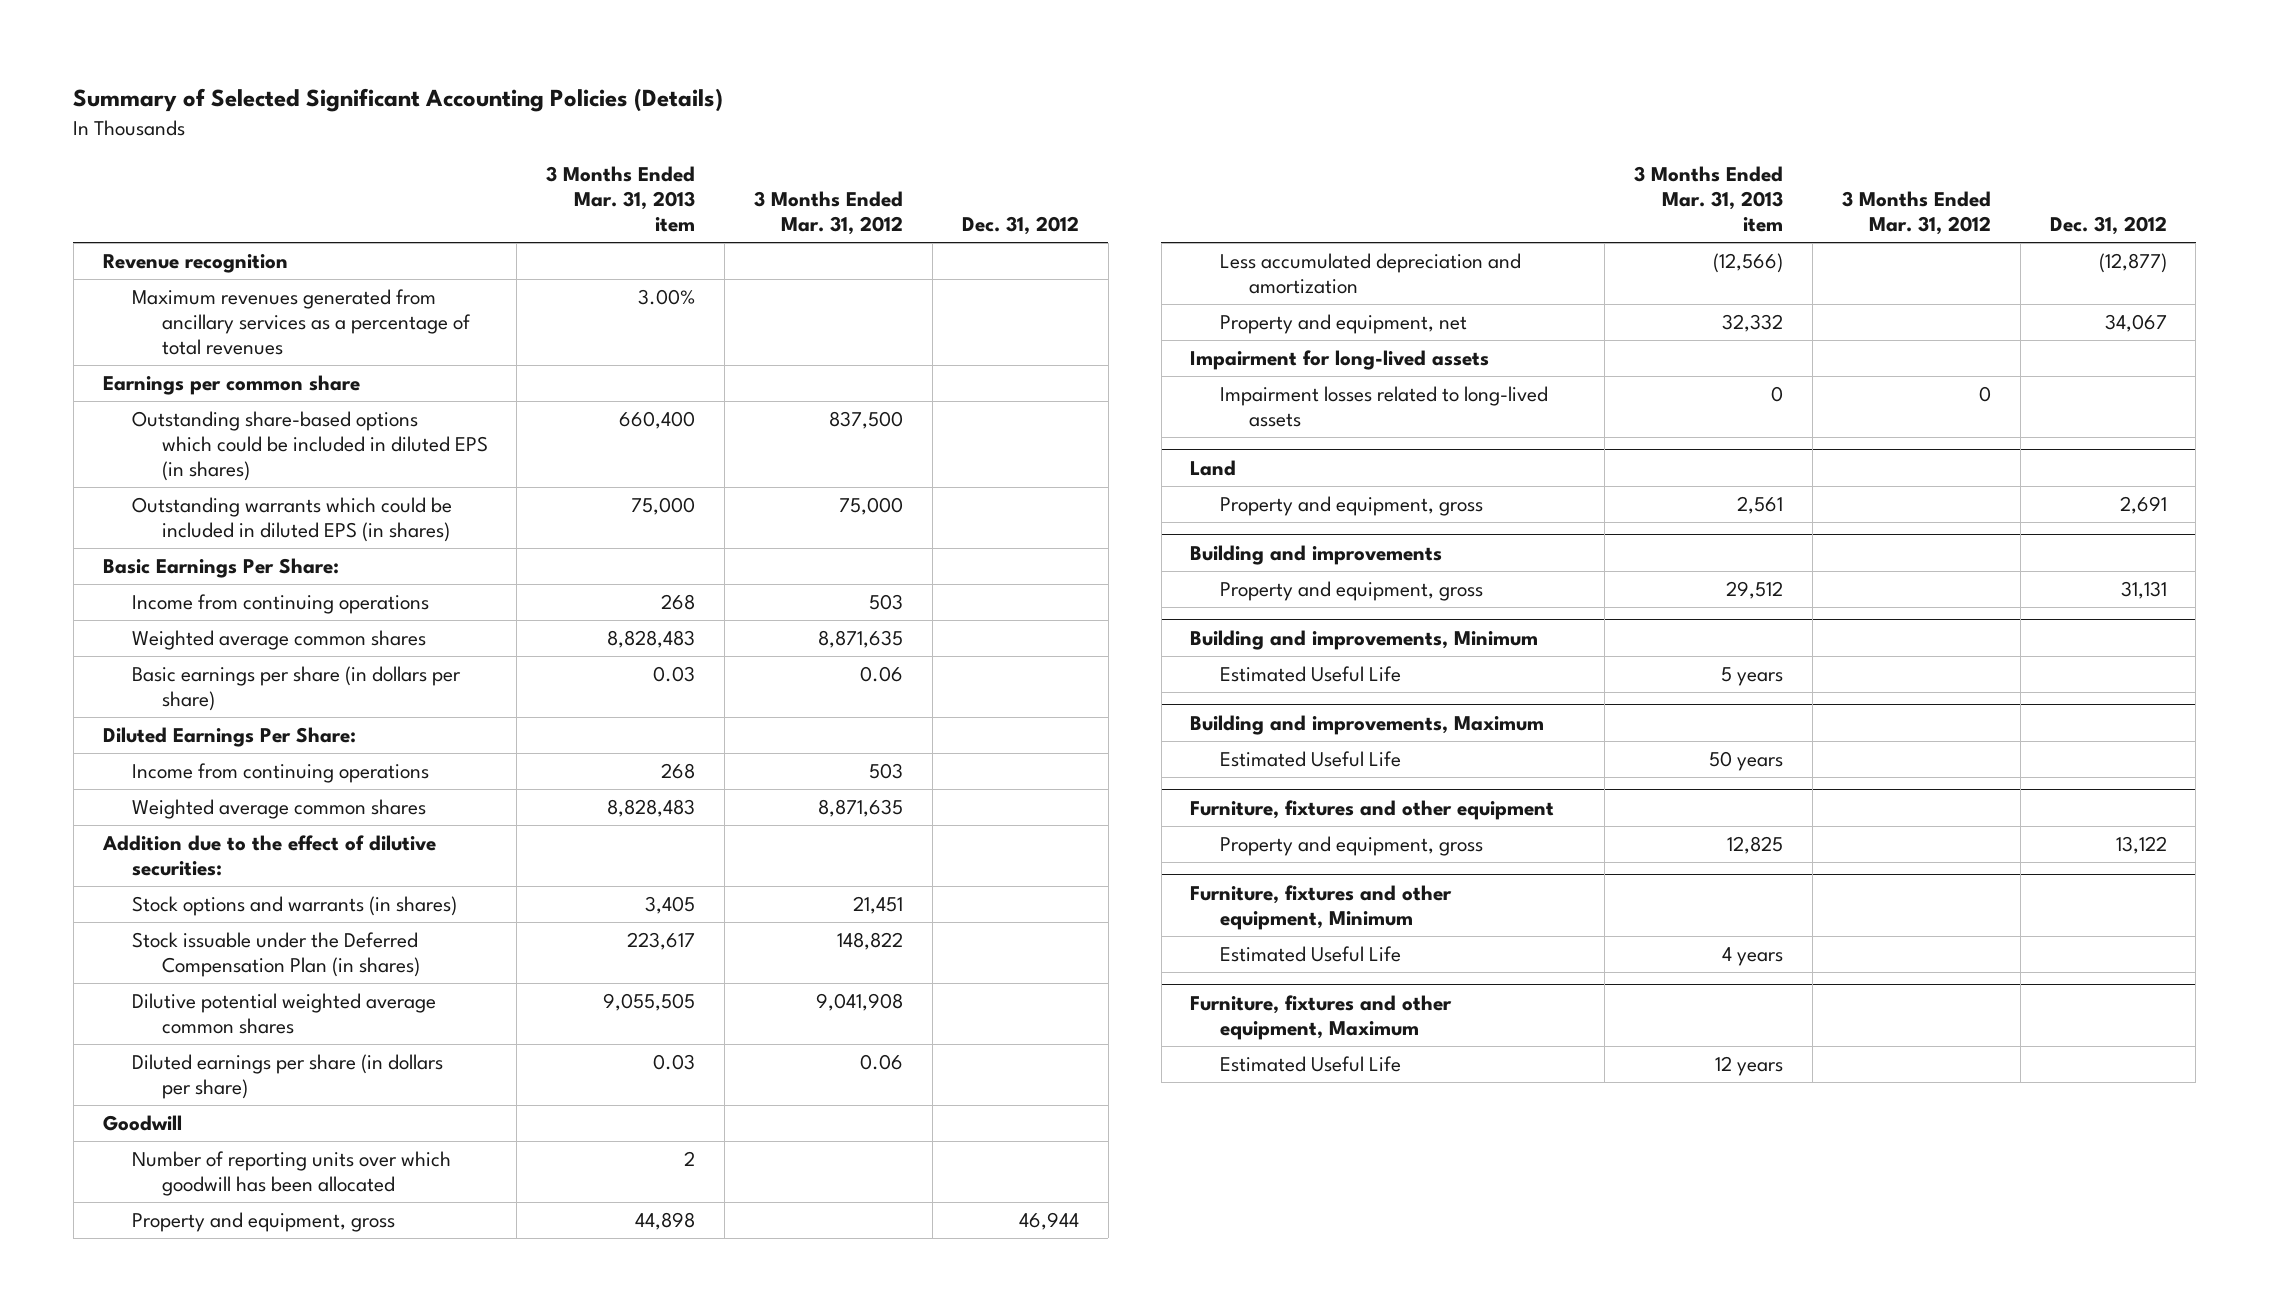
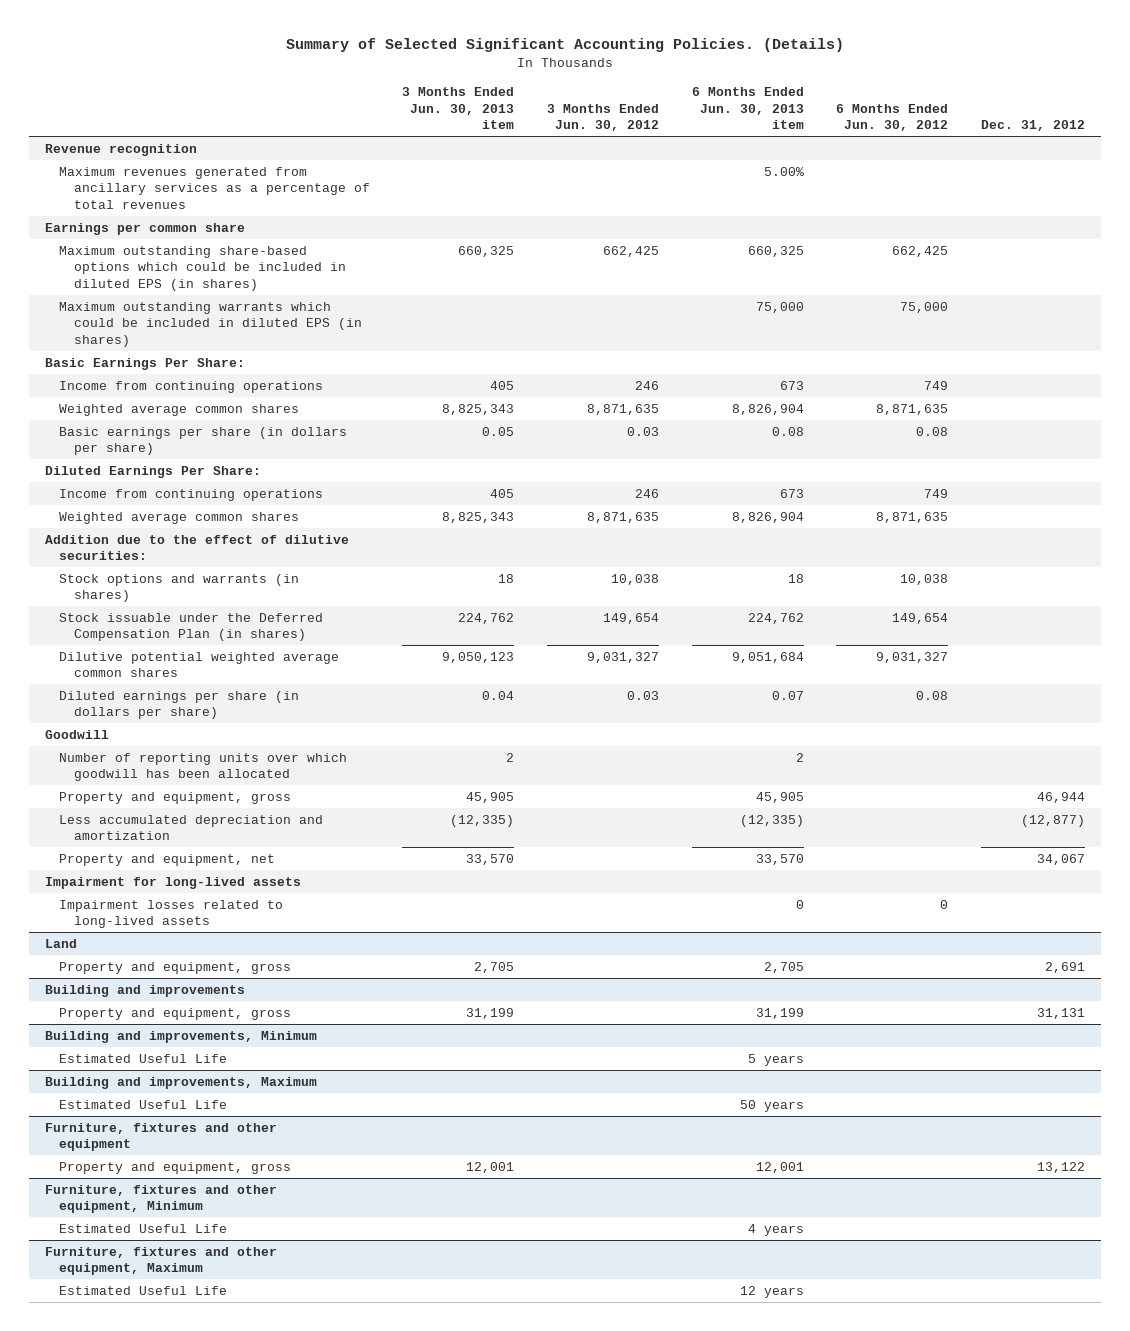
- Summary of Selected Significant Accounting Policies (Details)
+ Summary of Selected Significant Accounting Policies. (Details)
- | 3 Months Ended Mar. 31, 2013 item | 3 Months Ended Mar. 31, 2012 | Dec. 31, 2012
+ | 3 Months Ended Jun. 30, 2013 item | 3 Months Ended Jun. 30, 2012 | 6 Months Ended Jun. 30, 2013 item | 6 Months Ended Jun. 30, 2012 | Dec. 31, 2012
- Outstanding share-based options which could be included in diluted EPS (in shares) | 660,400 | 837,500 |
- Outstanding warrants which could be included in diluted EPS (in shares) | 75,000 | 75,000 |
+ Maximum outstanding share-based options which could be included in diluted EPS (in shares) | 660,325 | 662,425 | 660,325 | 662,425 |
+ Maximum outstanding warrants which could be included in diluted EPS (in shares) | | | 75,000 | 75,000 |

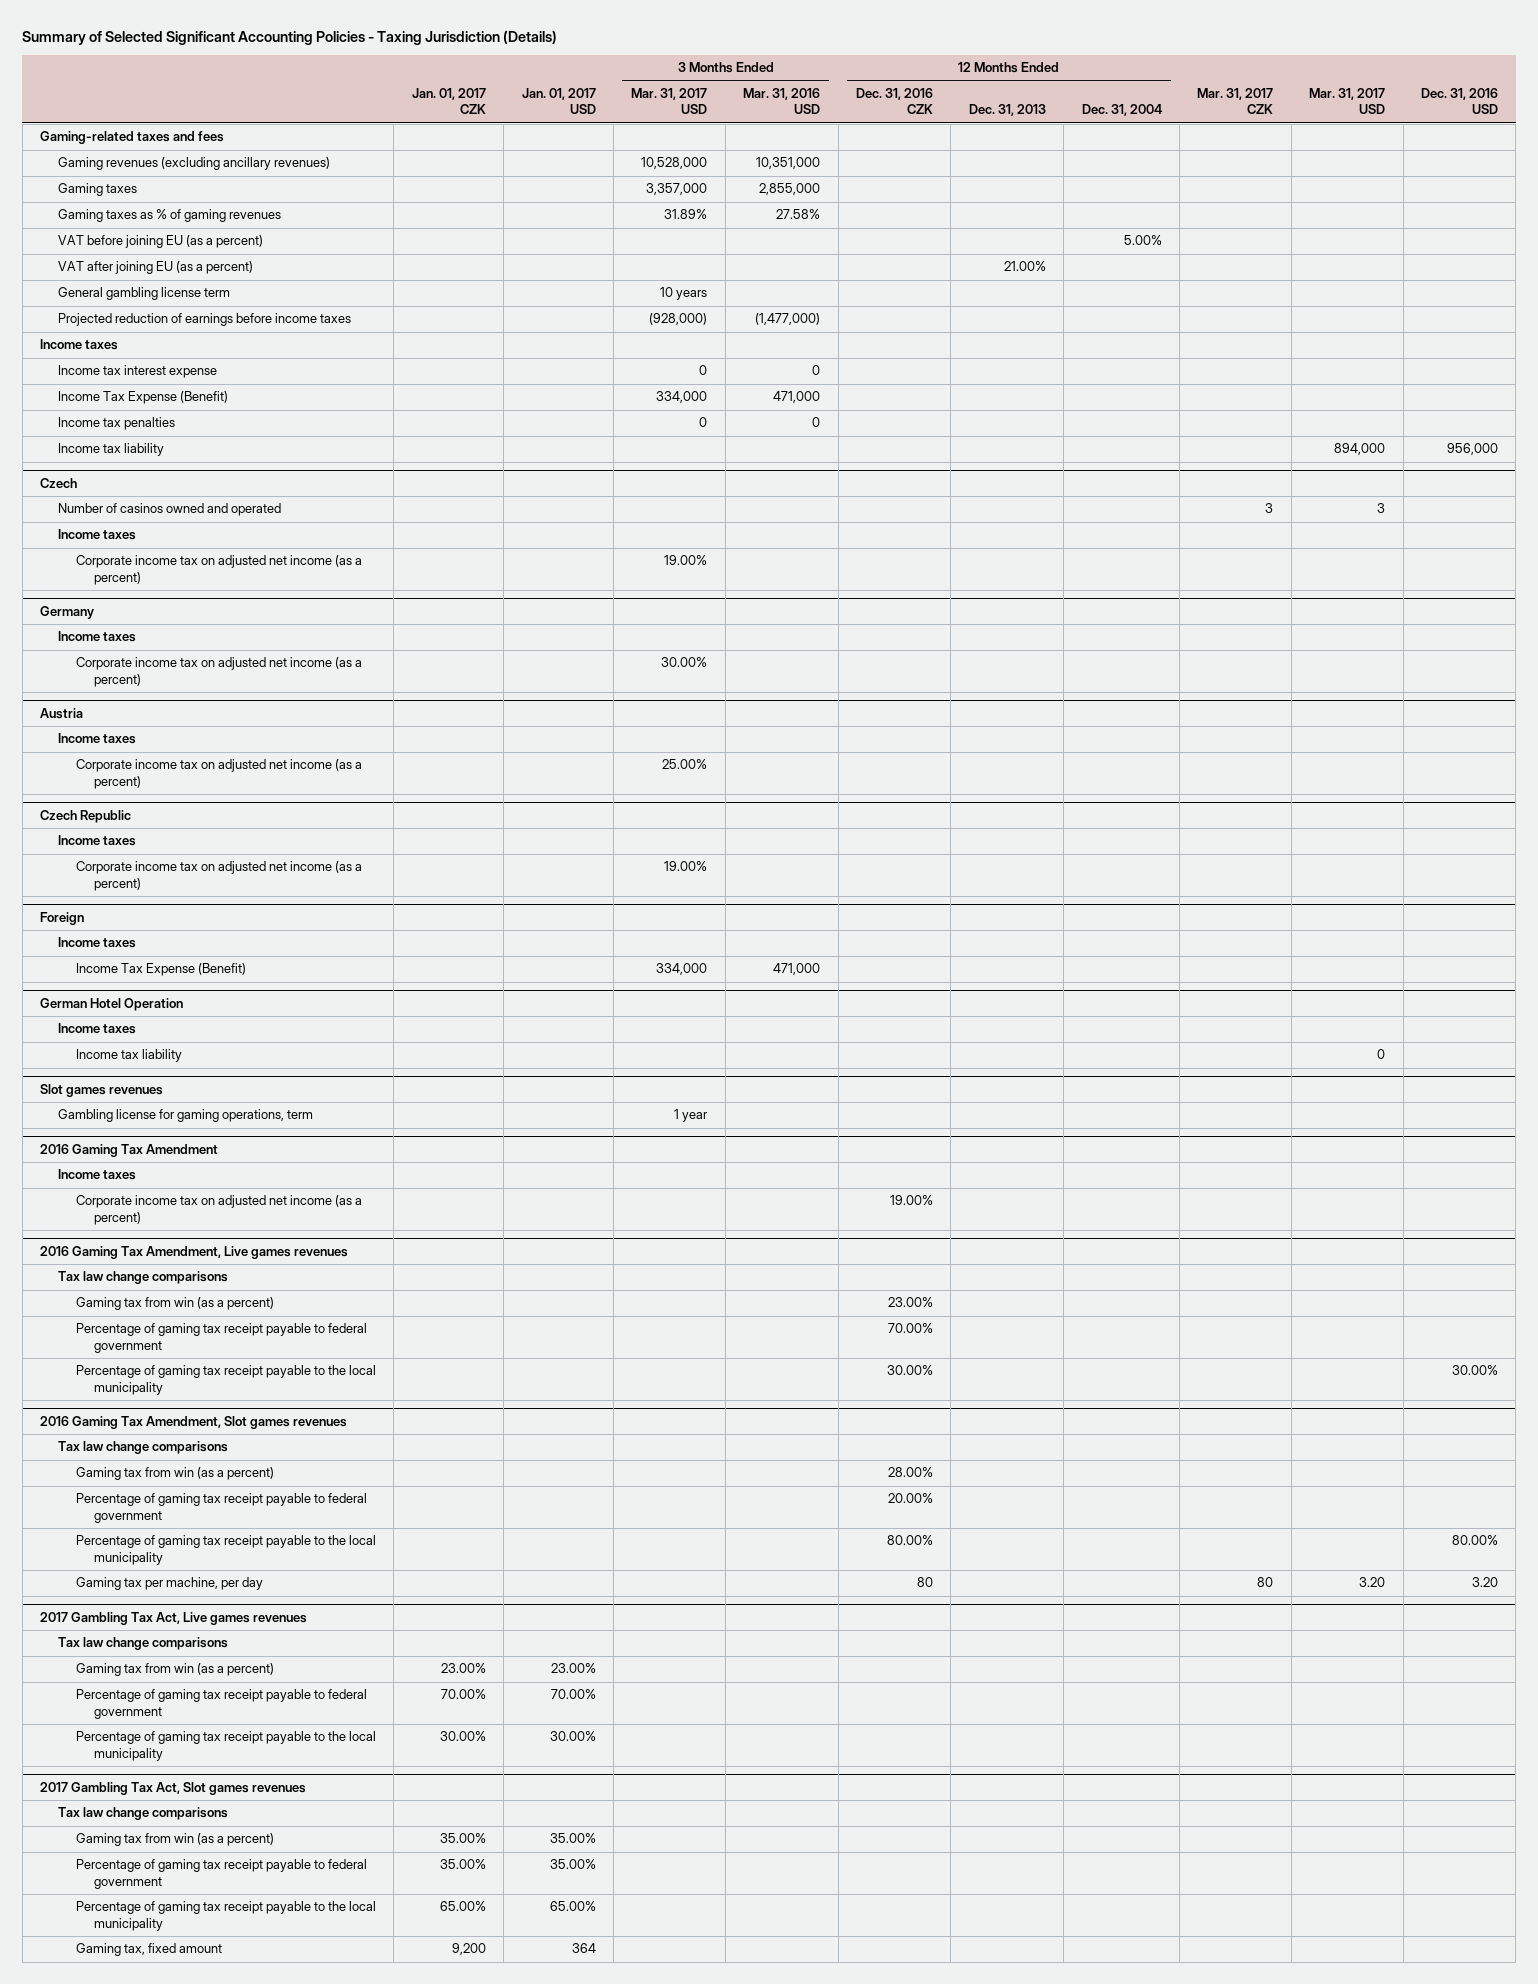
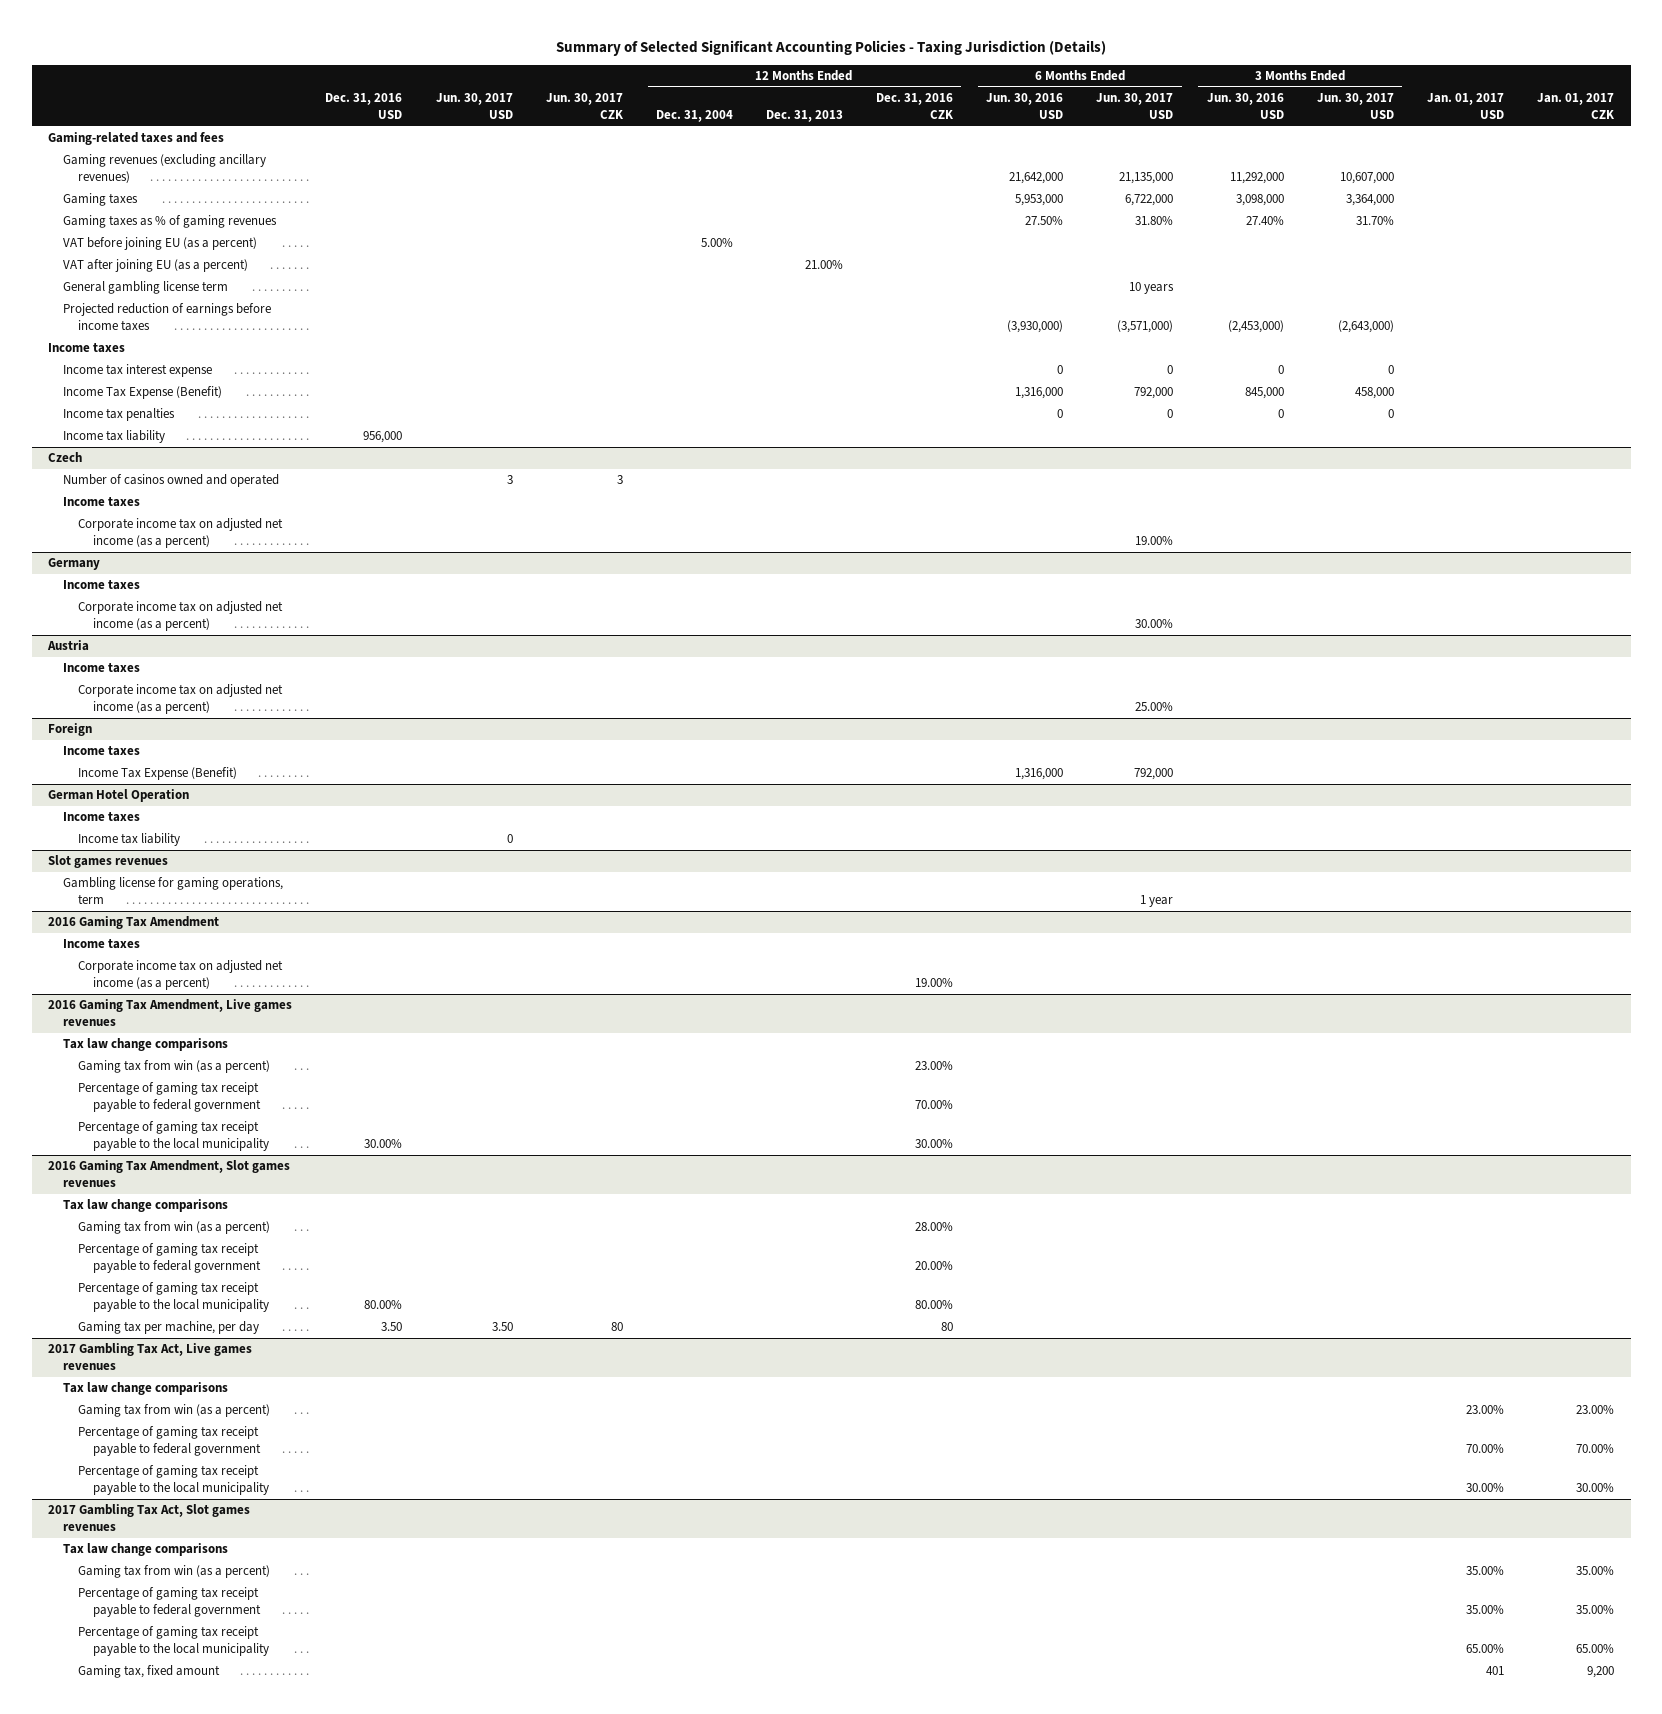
- | Jan. 01, 2017 CZK | Jan. 01, 2017 USD | 3 Months Ended Mar. 31, 2017 USD | 3 Months Ended Mar. 31, 2016 USD | 12 Months Ended Dec. 31, 2016 CZK | 12 Months Ended Dec. 31, 2013 | 12 Months Ended Dec. 31, 2004 | Mar. 31, 2017 CZK | Mar. 31, 2017 USD | Dec. 31, 2016 USD
+ | Dec. 31, 2016 USD | Jun. 30, 2017 USD | Jun. 30, 2017 CZK | 12 Months Ended Dec. 31, 2004 | 12 Months Ended Dec. 31, 2013 | 12 Months Ended Dec. 31, 2016 CZK | 6 Months Ended Jun. 30, 2016 USD | 6 Months Ended Jun. 30, 2017 USD | 3 Months Ended Jun. 30, 2016 USD | 3 Months Ended Jun. 30, 2017 USD | Jan. 01, 2017 USD | Jan. 01, 2017 CZK
- Czech Republic
- Income taxes
- Corporate income tax on adjusted net income (as a percent) | | | 19.00% | | | | | | |
@ 2016 Gaming Tax Amendment, Slot games revenues
- Gaming tax per machine, per day | | | | | 80 | | | 80 | 3.20 | 3.20
+ Gaming tax per machine, per day | 3.50 | 3.50 | 80 | | | 80 | | | | | |
@ 2017 Gambling Tax Act, Slot games revenues
- Gaming tax, fixed amount | 9,200 | 364 | | | | | | | |
+ Gaming tax, fixed amount | | | | | | | | | | | 401 | 9,200

